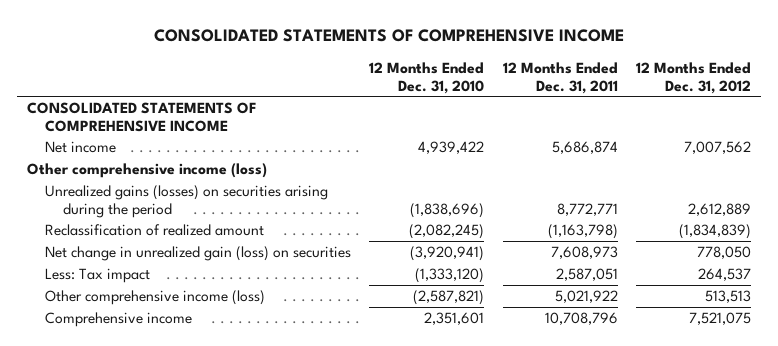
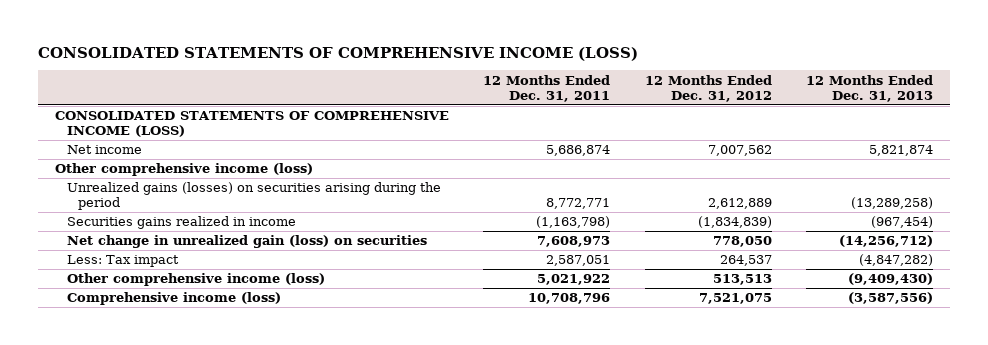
- CONSOLIDATED STATEMENTS OF COMPREHENSIVE INCOME
+ CONSOLIDATED STATEMENTS OF COMPREHENSIVE INCOME (LOSS)
- | 12 Months Ended Dec. 31, 2010 | 12 Months Ended Dec. 31, 2011 | 12 Months Ended Dec. 31, 2012
+ | 12 Months Ended Dec. 31, 2011 | 12 Months Ended Dec. 31, 2012 | 12 Months Ended Dec. 31, 2013
- CONSOLIDATED STATEMENTS OF COMPREHENSIVE INCOME
+ CONSOLIDATED STATEMENTS OF COMPREHENSIVE INCOME (LOSS)
- Reclassification of realized amount | (2,082,245) | (1,163,798) | (1,834,839)
+ Securities gains realized in income | (1,163,798) | (1,834,839) | (967,454)
- Comprehensive income | 2,351,601 | 10,708,796 | 7,521,075
+ Comprehensive income (loss) | 10,708,796 | 7,521,075 | (3,587,556)

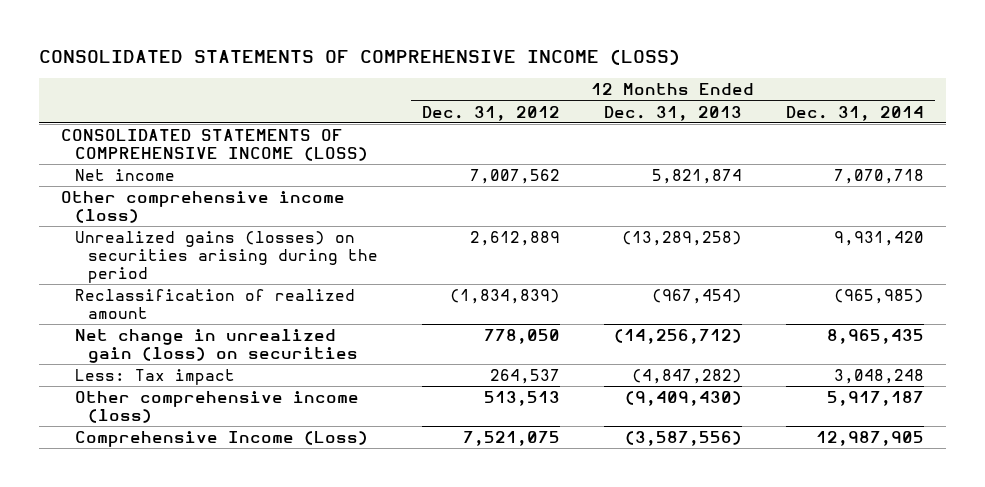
- | 12 Months Ended Dec. 31, 2011 | 12 Months Ended Dec. 31, 2012 | 12 Months Ended Dec. 31, 2013
+ | 12 Months Ended Dec. 31, 2012 | 12 Months Ended Dec. 31, 2013 | 12 Months Ended Dec. 31, 2014
- Securities gains realized in income | (1,163,798) | (1,834,839) | (967,454)
+ Reclassification of realized amount | (1,834,839) | (967,454) | (965,985)
- Comprehensive income (loss) | 10,708,796 | 7,521,075 | (3,587,556)
+ Comprehensive Income (Loss) | 7,521,075 | (3,587,556) | 12,987,905

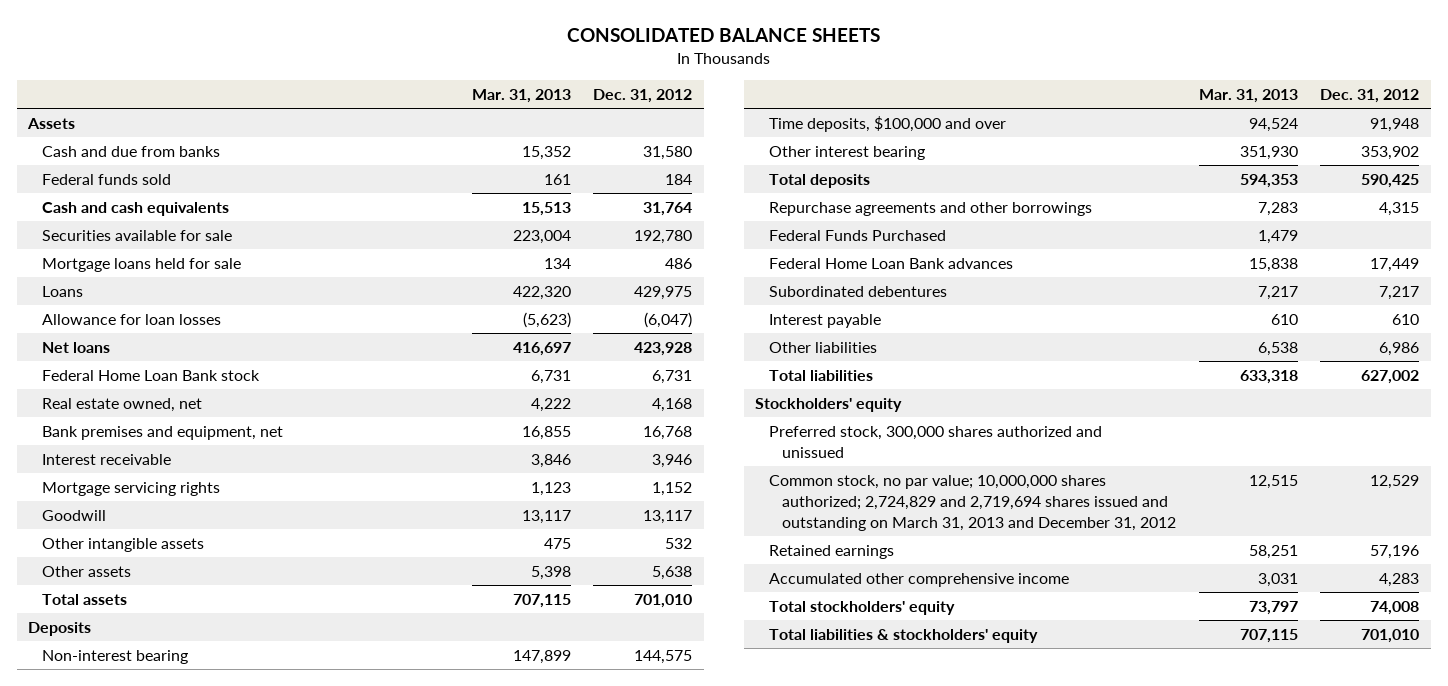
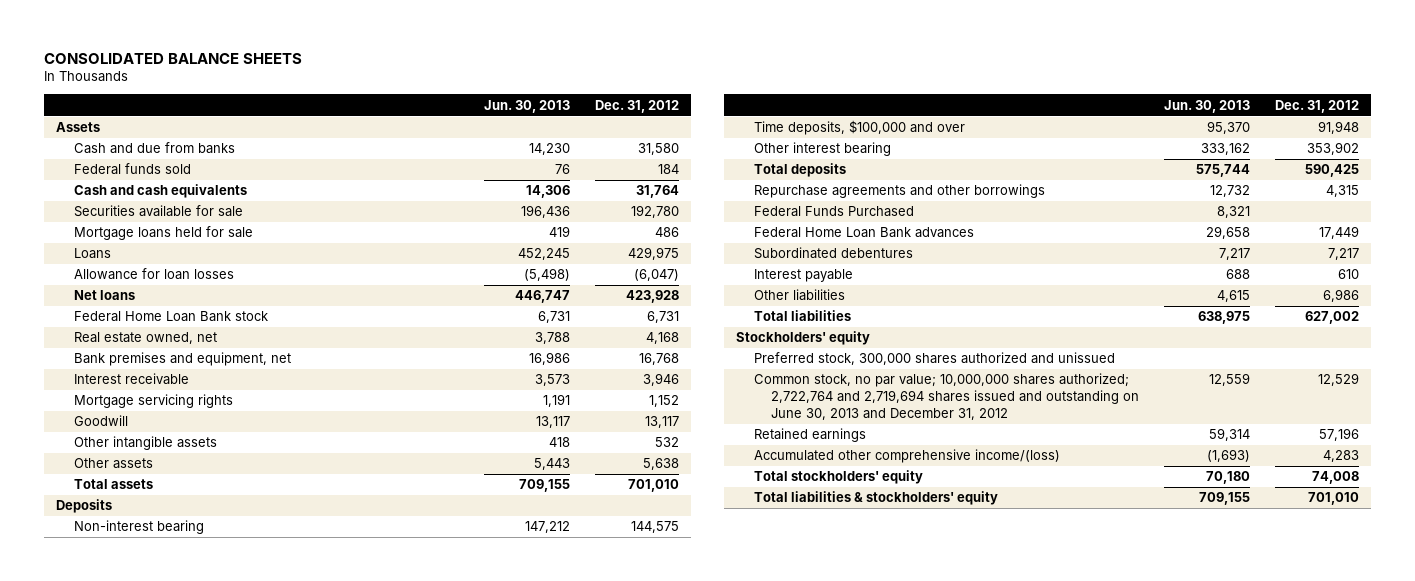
- | Mar. 31, 2013 | Dec. 31, 2012
+ | Jun. 30, 2013 | Dec. 31, 2012
- Common stock, no par value; 10,000,000 shares authorized; 2,724,829 and 2,719,694 shares issued and outstanding on March 31, 2013 and December 31, 2012 | 12,515 | 12,529
+ Common stock, no par value; 10,000,000 shares authorized; 2,722,764 and 2,719,694 shares issued and outstanding on June 30, 2013 and December 31, 2012 | 12,559 | 12,529
- Accumulated other comprehensive income | 3,031 | 4,283
+ Accumulated other comprehensive income/(loss) | (1,693) | 4,283

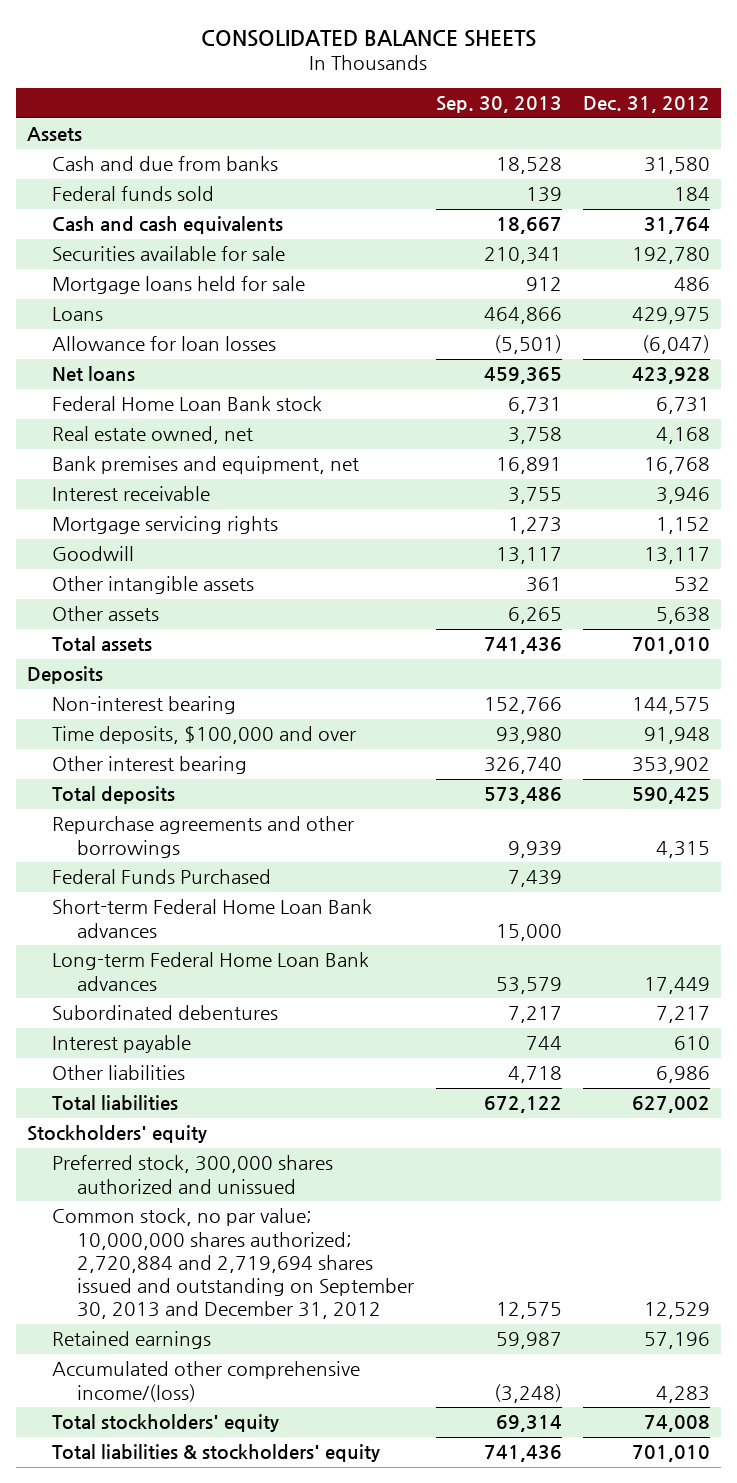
- | Jun. 30, 2013 | Dec. 31, 2012
+ | Sep. 30, 2013 | Dec. 31, 2012
- Federal Home Loan Bank advances | 29,658 | 17,449
+ Short-term Federal Home Loan Bank advances | 15,000 |
+ Long-term Federal Home Loan Bank advances | 53,579 | 17,449
- Common stock, no par value; 10,000,000 shares authorized; 2,722,764 and 2,719,694 shares issued and outstanding on June 30, 2013 and December 31, 2012 | 12,559 | 12,529
+ Common stock, no par value; 10,000,000 shares authorized; 2,720,884 and 2,719,694 shares issued and outstanding on September 30, 2013 and December 31, 2012 | 12,575 | 12,529

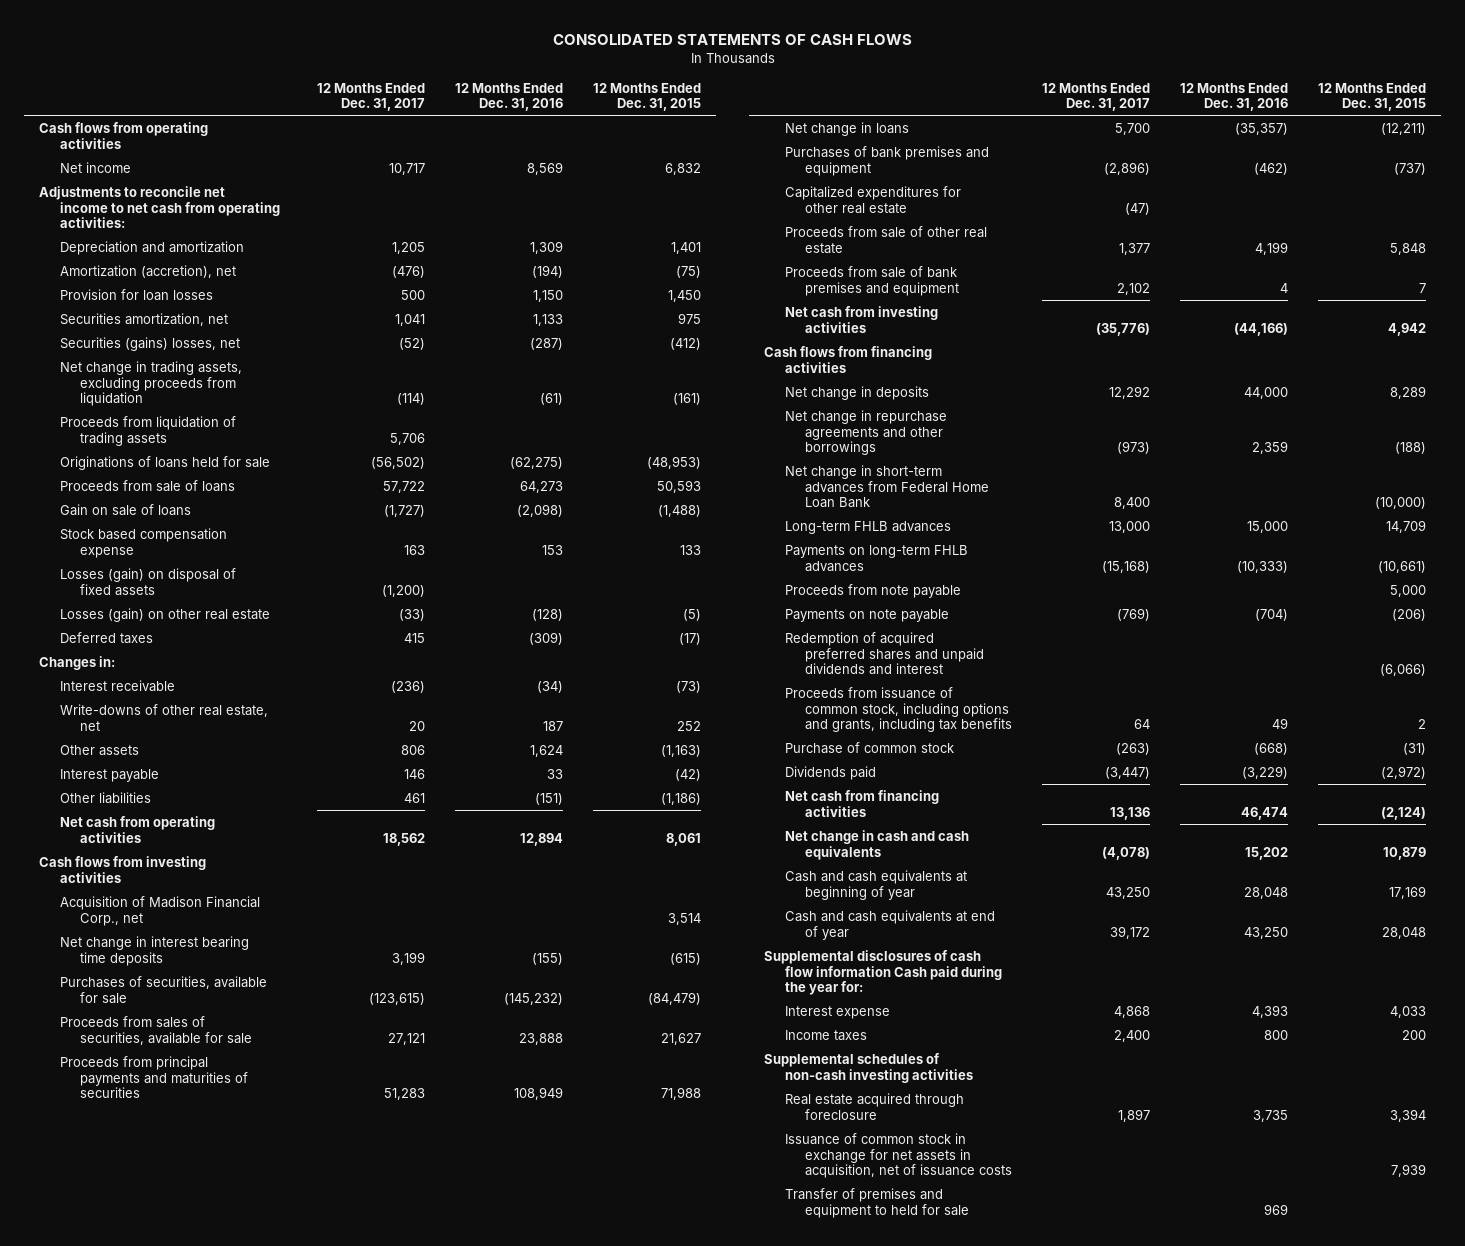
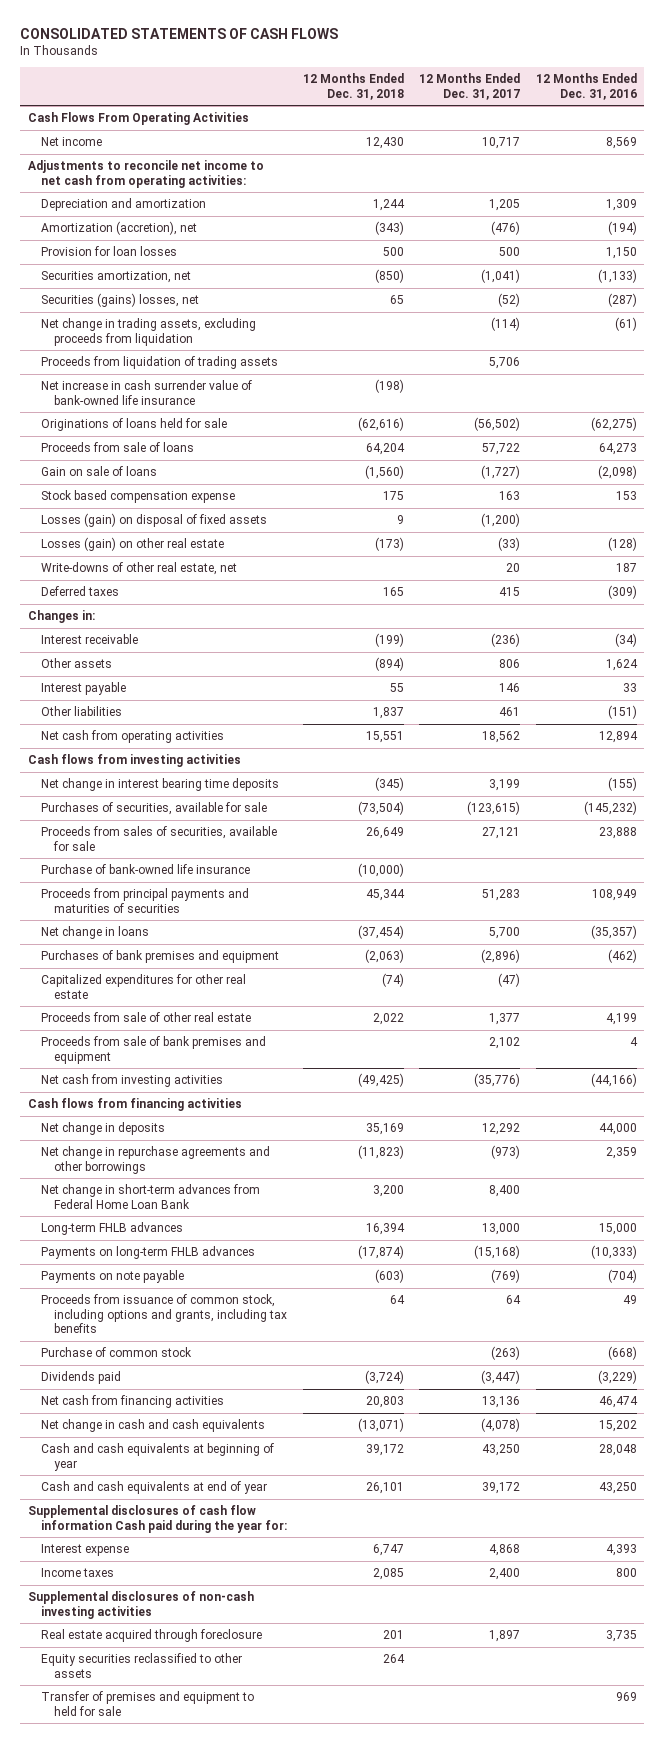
- | 12 Months Ended Dec. 31, 2017 | 12 Months Ended Dec. 31, 2016 | 12 Months Ended Dec. 31, 2015
+ | 12 Months Ended Dec. 31, 2018 | 12 Months Ended Dec. 31, 2017 | 12 Months Ended Dec. 31, 2016
- Cash flows from operating activities
+ Cash Flows From Operating Activities
- Securities amortization, net | 1,041 | 1,133 | 975
+ Securities amortization, net | (850) | (1,041) | (1,133)
+ Net increase in cash surrender value of bank-owned life insurance | (198) | |
moved up: Write-downs of other real estate, net | | 20 | 187
- Acquisition of Madison Financial Corp., net | | | 3,514
+ Purchase of bank-owned life insurance | (10,000) | |
- Proceeds from note payable | | | 5,000
- Redemption of acquired preferred shares and unpaid dividends and interest | | | (6,066)
- Supplemental schedules of non-cash investing activities
+ Supplemental disclosures of non-cash investing activities
- Issuance of common stock in exchange for net assets in acquisition, net of issuance costs | | | 7,939
+ Equity securities reclassified to other assets | 264 | |

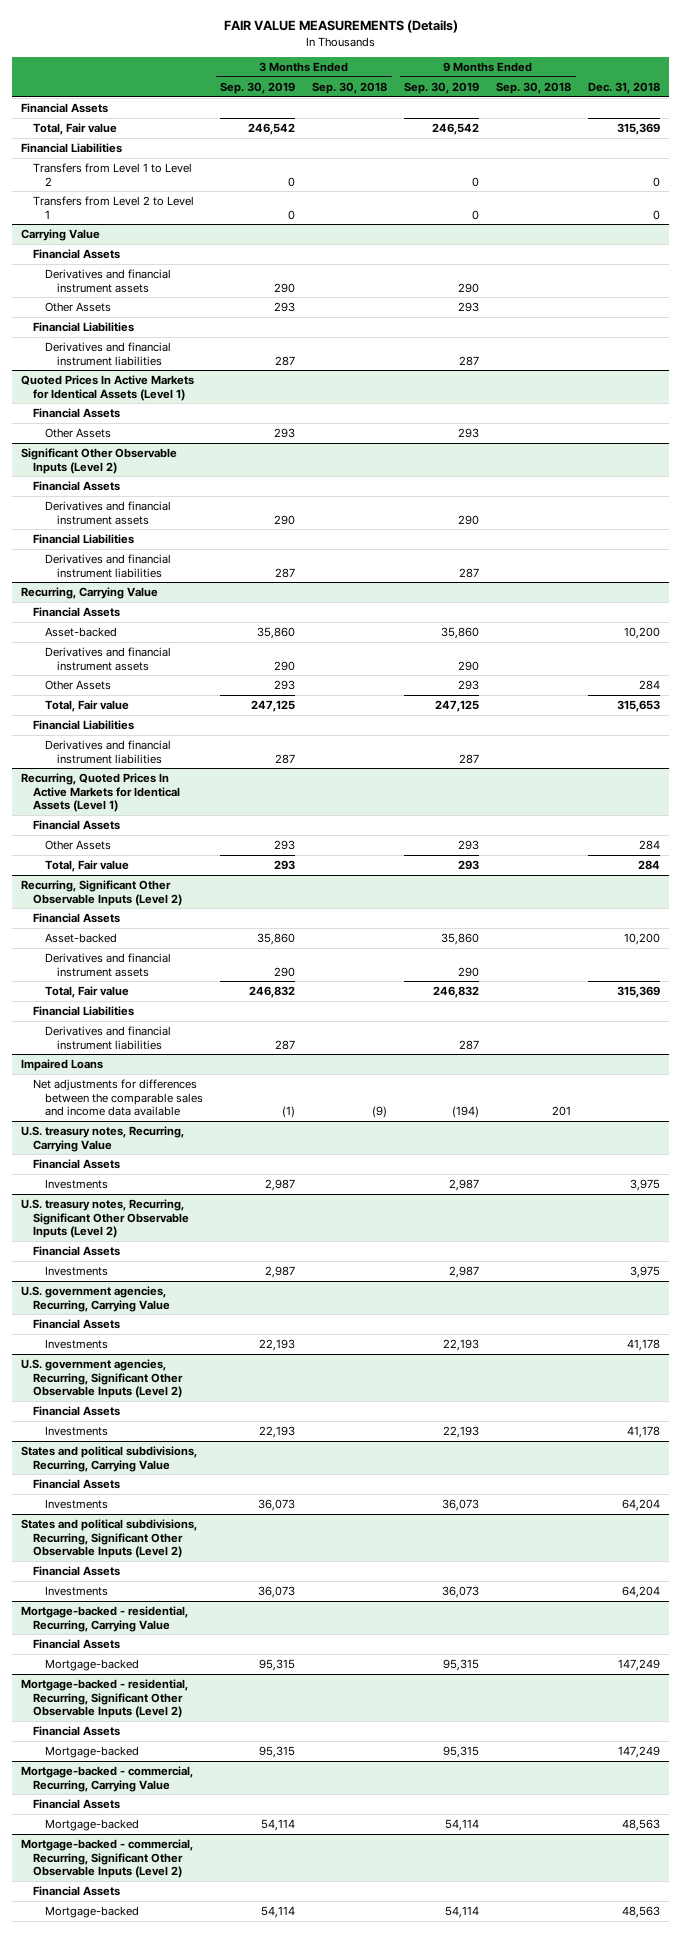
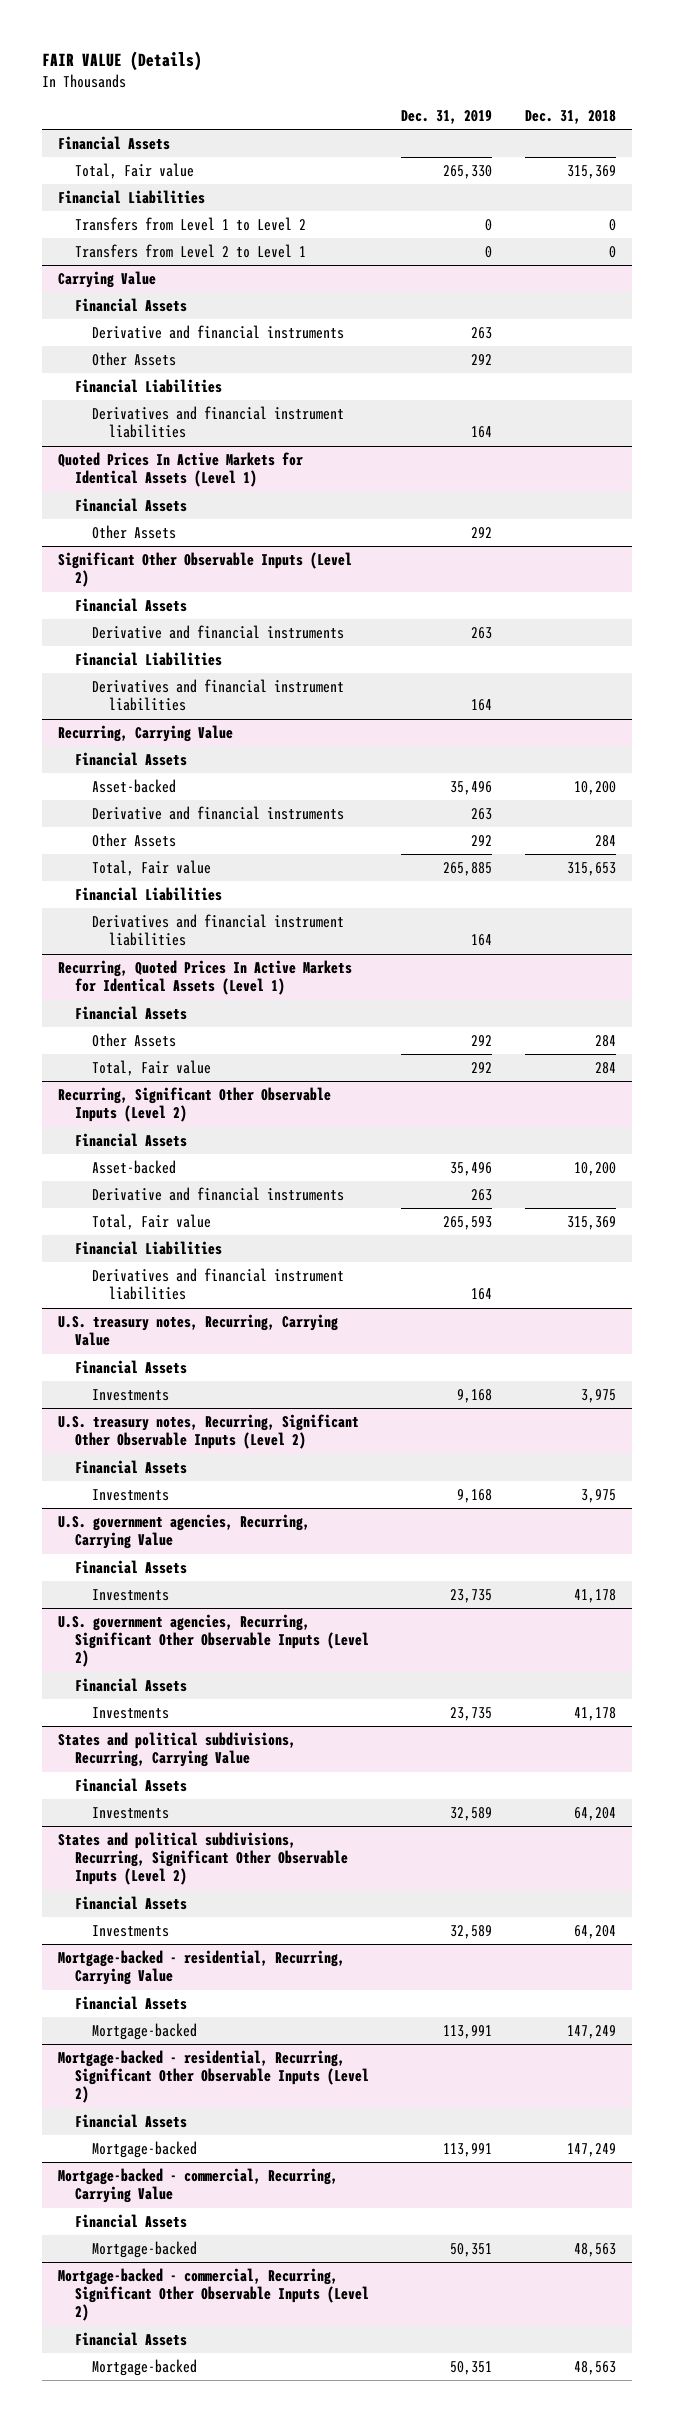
- FAIR VALUE MEASUREMENTS (Details)
+ FAIR VALUE (Details)
- | 3 Months Ended Sep. 30, 2019 | 3 Months Ended Sep. 30, 2018 | 9 Months Ended Sep. 30, 2019 | 9 Months Ended Sep. 30, 2018 | Dec. 31, 2018
+ | Dec. 31, 2019 | Dec. 31, 2018
@ Carrying Value
- Derivatives and financial instrument assets | 290 | | 290 | |
+ Derivative and financial instruments | 263 |
@ Significant Other Observable Inputs (Level 2)
- Derivatives and financial instrument assets | 290 | | 290 | |
+ Derivative and financial instruments | 263 |
@ Recurring, Carrying Value
- Derivatives and financial instrument assets | 290 | | 290 | |
+ Derivative and financial instruments | 263 |
@ Recurring, Significant Other Observable Inputs (Level 2)
- Derivatives and financial instrument assets | 290 | | 290 | |
+ Derivative and financial instruments | 263 |
- Impaired Loans
- Net adjustments for differences between the comparable sales and income data available | (1) | (9) | (194) | 201 |

